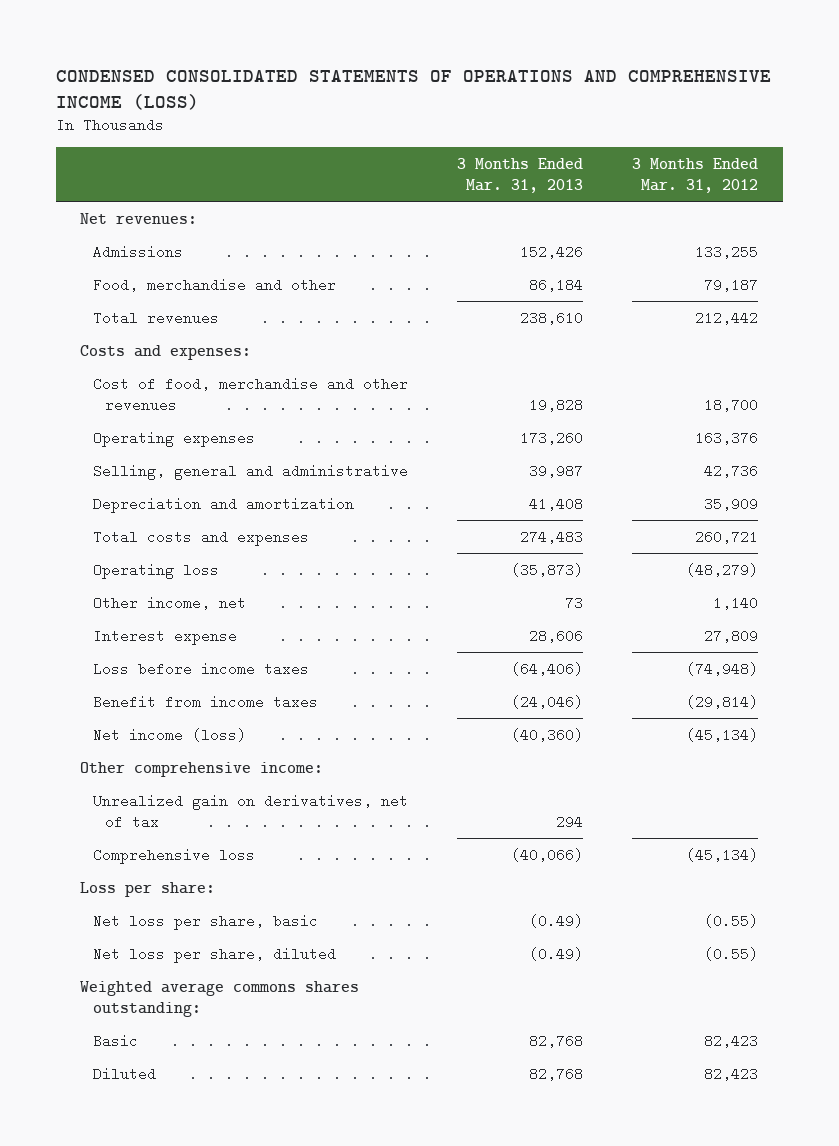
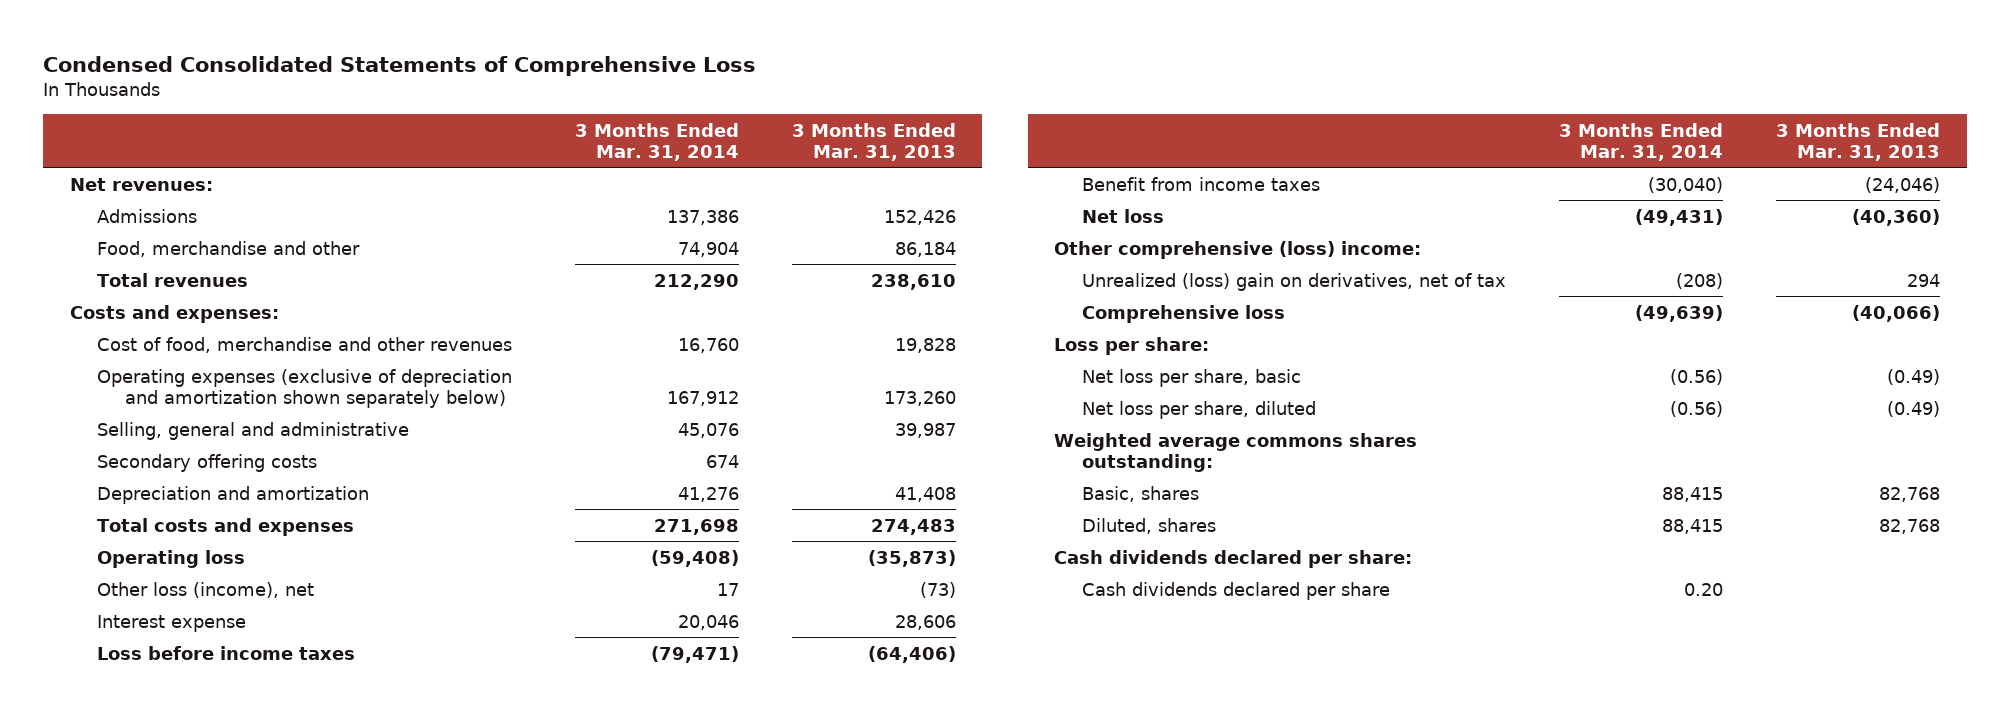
- CONDENSED CONSOLIDATED STATEMENTS OF OPERATIONS AND COMPREHENSIVE INCOME (LOSS)
+ Condensed Consolidated Statements of Comprehensive Loss
- | 3 Months Ended Mar. 31, 2013 | 3 Months Ended Mar. 31, 2012
+ | 3 Months Ended Mar. 31, 2014 | 3 Months Ended Mar. 31, 2013
- Operating expenses | 173,260 | 163,376
+ Operating expenses (exclusive of depreciation and amortization shown separately below) | 167,912 | 173,260
+ Secondary offering costs | 674 |
- Other income, net | 73 | 1,140
+ Other loss (income), net | 17 | (73)
- Net income (loss) | (40,360) | (45,134)
- Other comprehensive income:
- Unrealized gain on derivatives, net of tax | 294 |
+ Net loss | (49,431) | (40,360)
+ Other comprehensive (loss) income:
+ Unrealized (loss) gain on derivatives, net of tax | (208) | 294
- Basic | 82,768 | 82,423
- Diluted | 82,768 | 82,423
+ Basic, shares | 88,415 | 82,768
+ Diluted, shares | 88,415 | 82,768
+ Cash dividends declared per share:
+ Cash dividends declared per share | 0.20 |

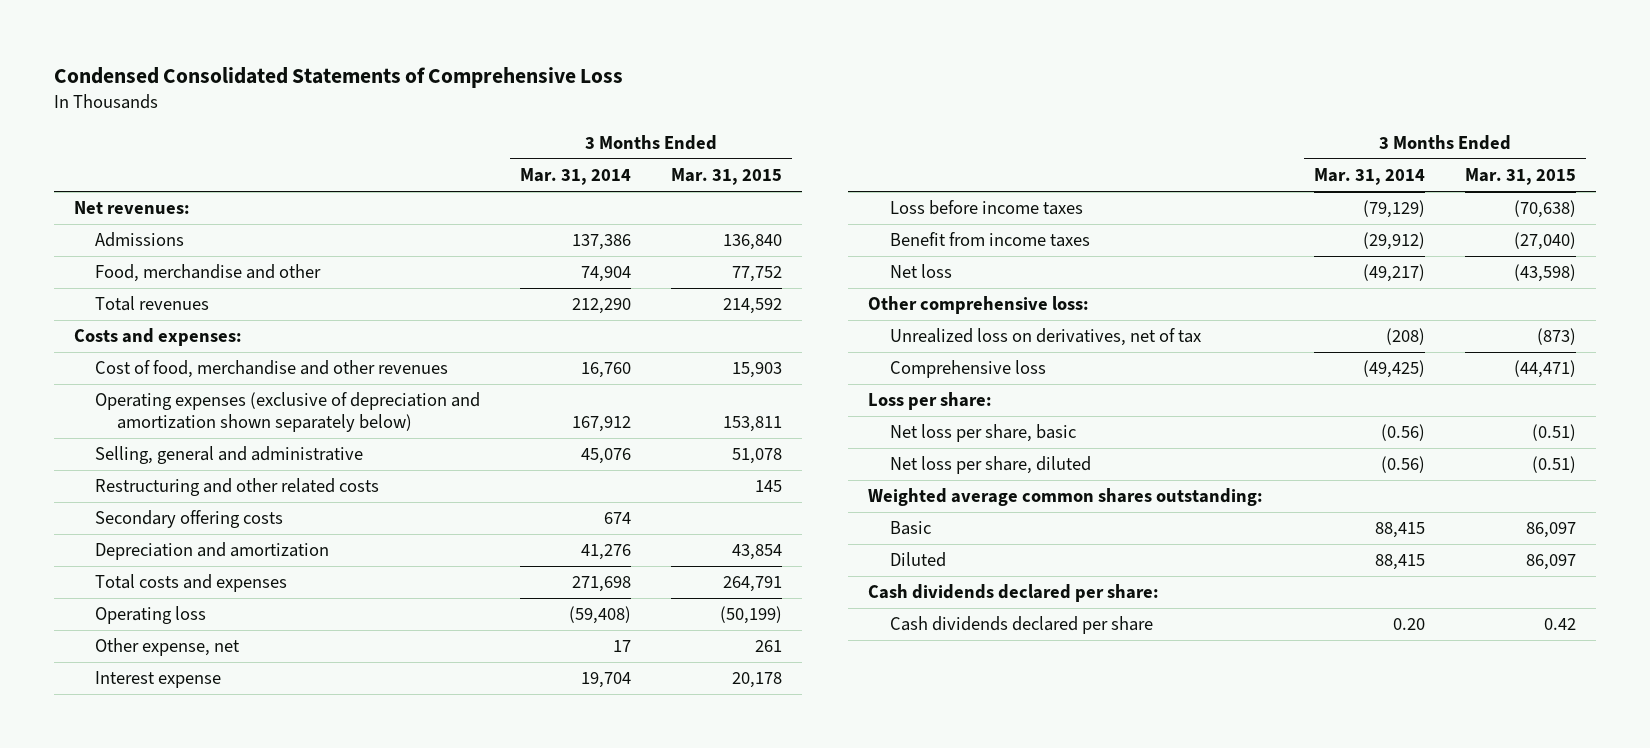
- | 3 Months Ended Mar. 31, 2014 | 3 Months Ended Mar. 31, 2013
+ | 3 Months Ended Mar. 31, 2014 | 3 Months Ended Mar. 31, 2015
+ Restructuring and other related costs | | 145
- Other loss (income), net | 17 | (73)
- Interest expense | 20,046 | 28,606
- Loss before income taxes | (79,471) | (64,406)
- Benefit from income taxes | (30,040) | (24,046)
- Net loss | (49,431) | (40,360)
- Other comprehensive (loss) income:
- Unrealized (loss) gain on derivatives, net of tax | (208) | 294
- Comprehensive loss | (49,639) | (40,066)
+ Other expense, net | 17 | 261
+ Interest expense | 19,704 | 20,178
+ Loss before income taxes | (79,129) | (70,638)
+ Benefit from income taxes | (29,912) | (27,040)
+ Net loss | (49,217) | (43,598)
+ Other comprehensive loss:
+ Unrealized loss on derivatives, net of tax | (208) | (873)
+ Comprehensive loss | (49,425) | (44,471)
- Weighted average commons shares outstanding:
- Basic, shares | 88,415 | 82,768
- Diluted, shares | 88,415 | 82,768
+ Weighted average common shares outstanding:
+ Basic | 88,415 | 86,097
+ Diluted | 88,415 | 86,097

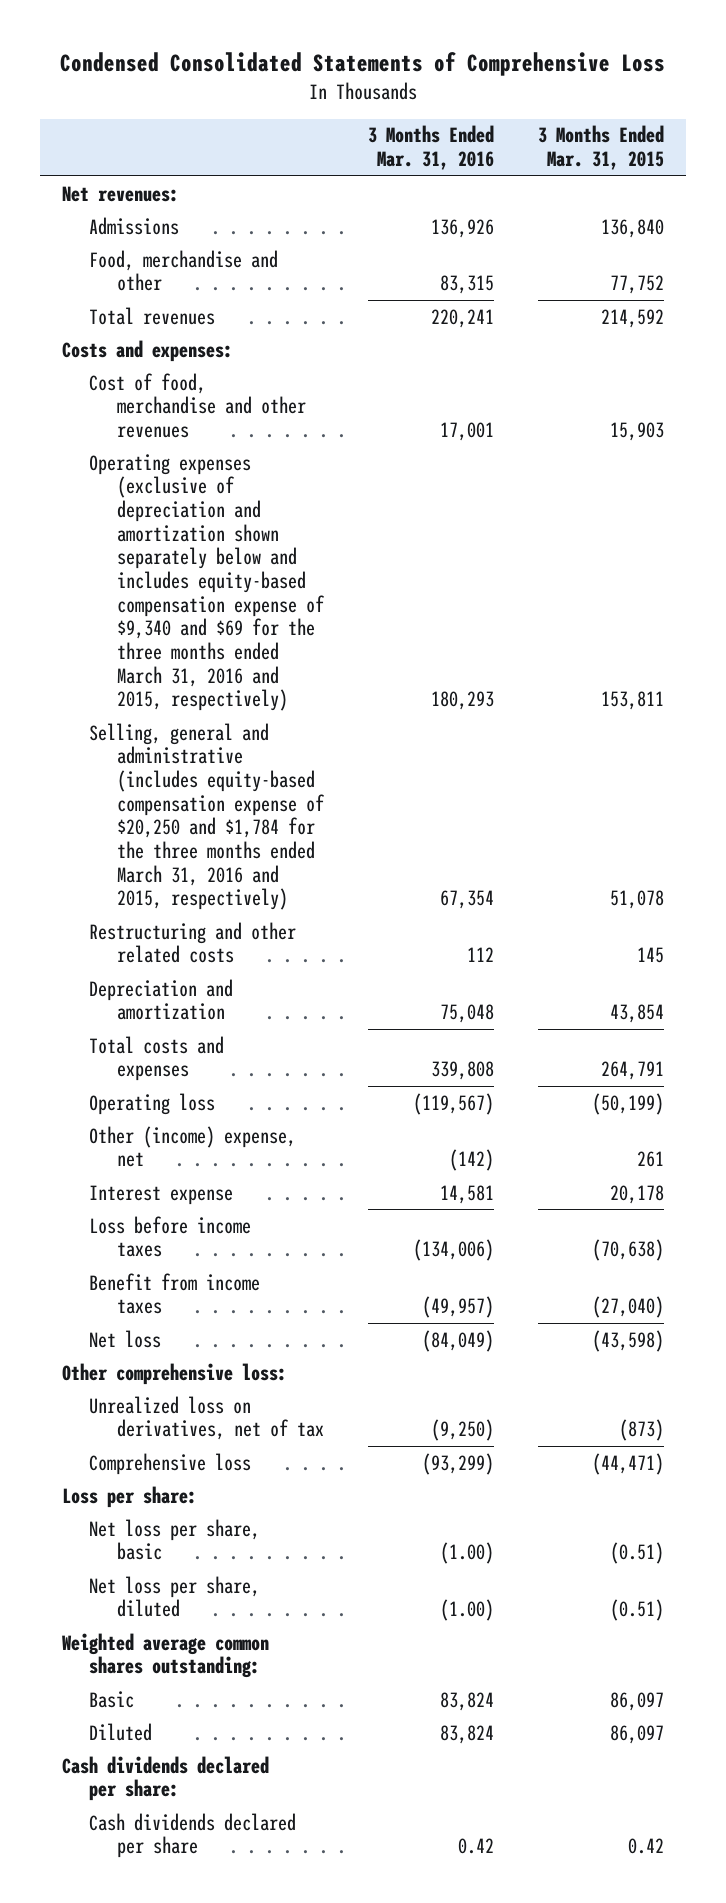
- | 3 Months Ended Mar. 31, 2014 | 3 Months Ended Mar. 31, 2015
+ | 3 Months Ended Mar. 31, 2016 | 3 Months Ended Mar. 31, 2015
- Operating expenses (exclusive of depreciation and amortization shown separately below) | 167,912 | 153,811
- Selling, general and administrative | 45,076 | 51,078
+ Operating expenses (exclusive of depreciation and amortization shown separately below and includes equity-based compensation expense of $9,340 and $69 for the three months ended March 31, 2016 and 2015, respectively) | 180,293 | 153,811
+ Selling, general and administrative (includes equity-based compensation expense of $20,250 and $1,784 for the three months ended March 31, 2016 and 2015, respectively) | 67,354 | 51,078
- Secondary offering costs | 674 |
- Other expense, net | 17 | 261
+ Other (income) expense, net | (142) | 261

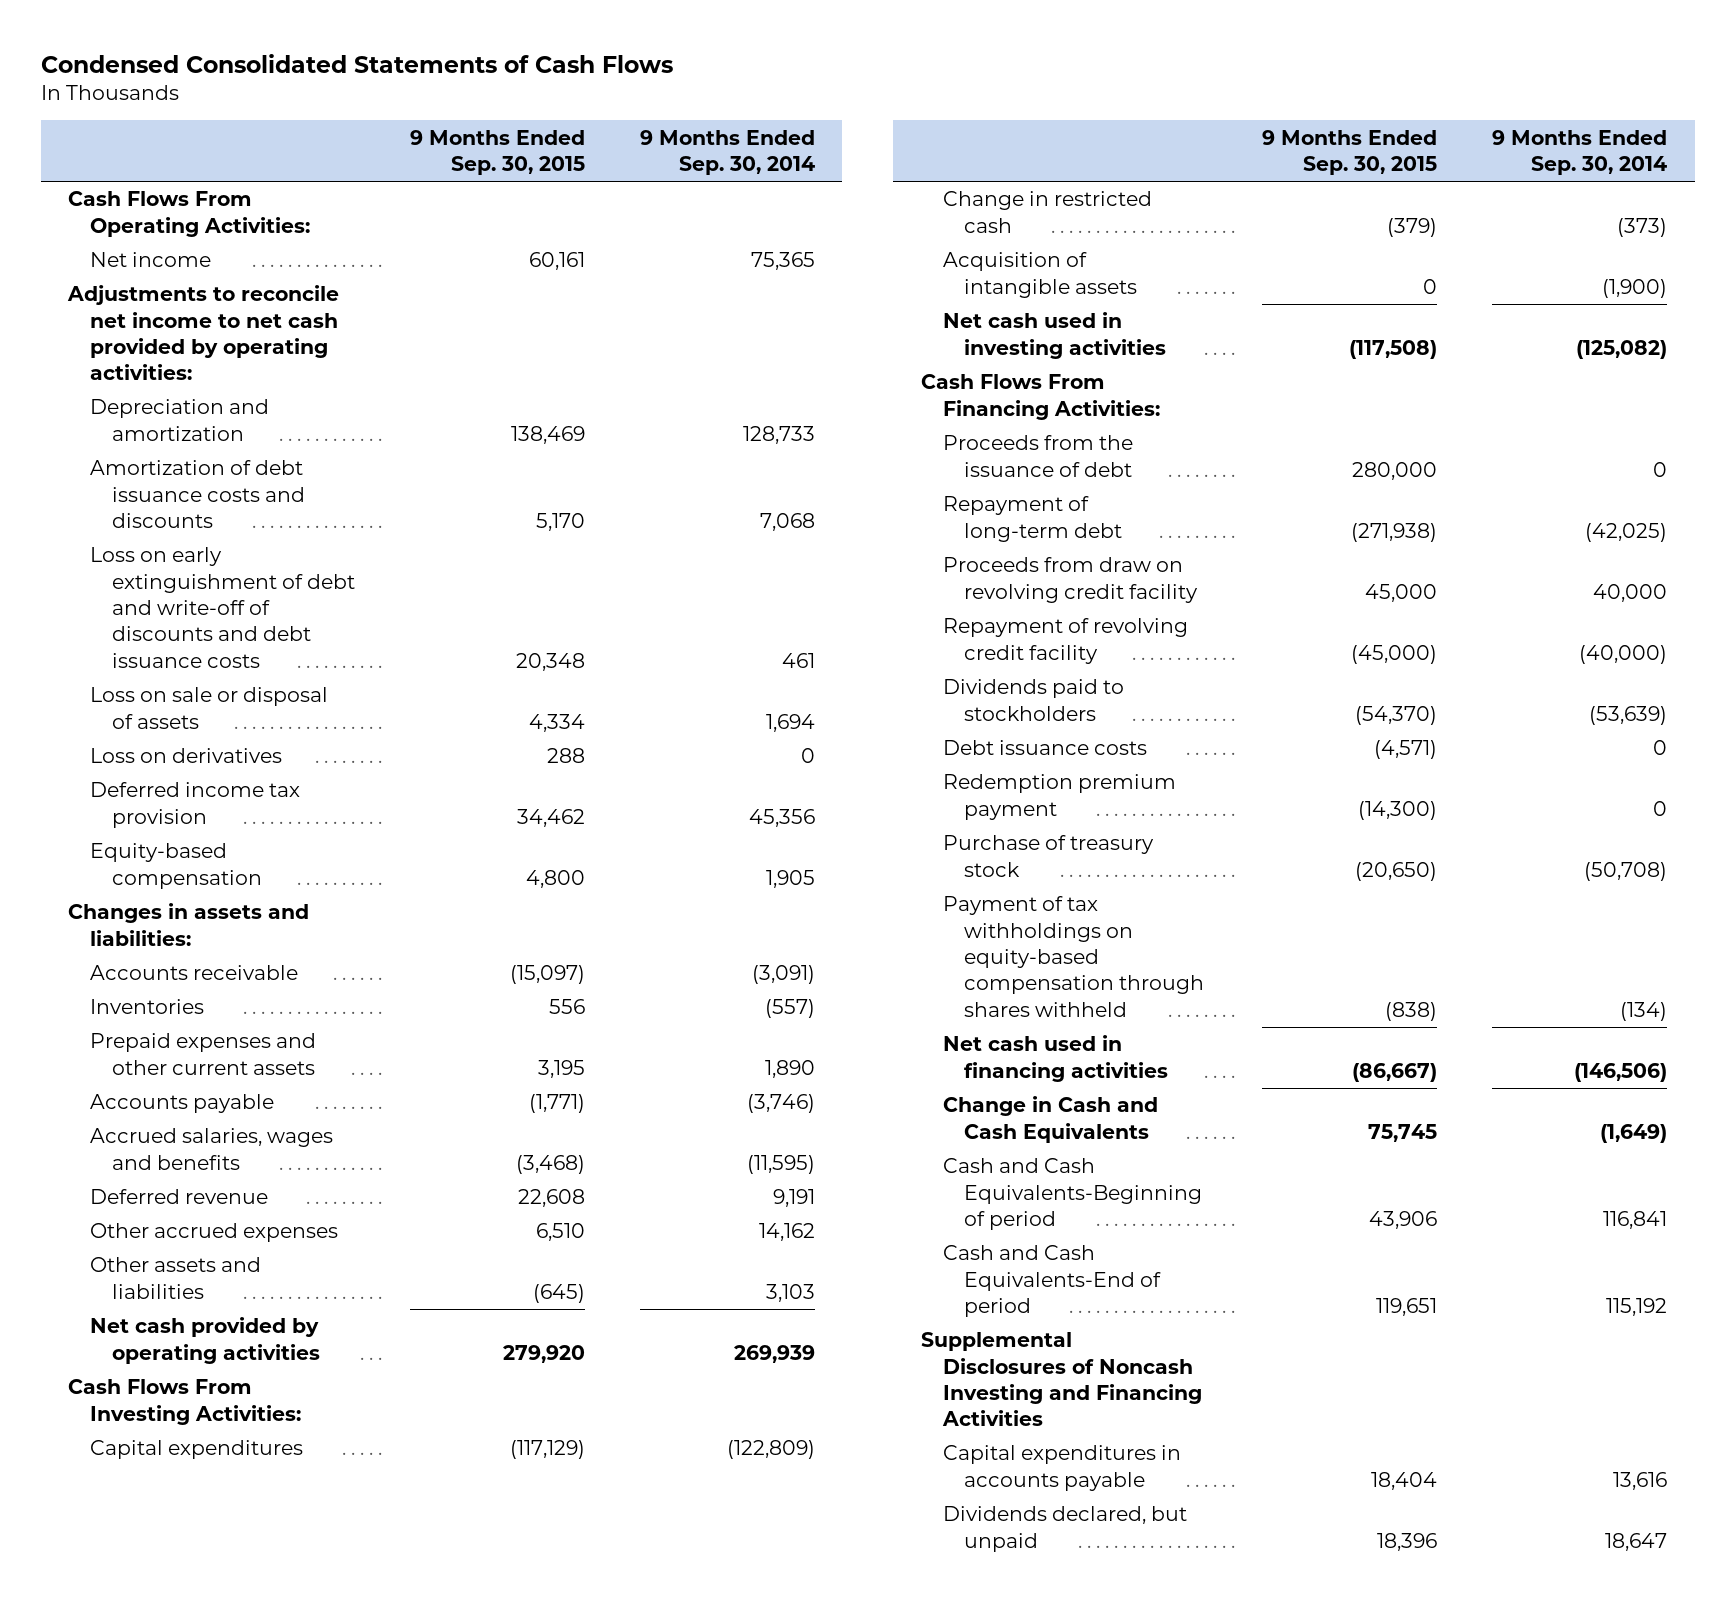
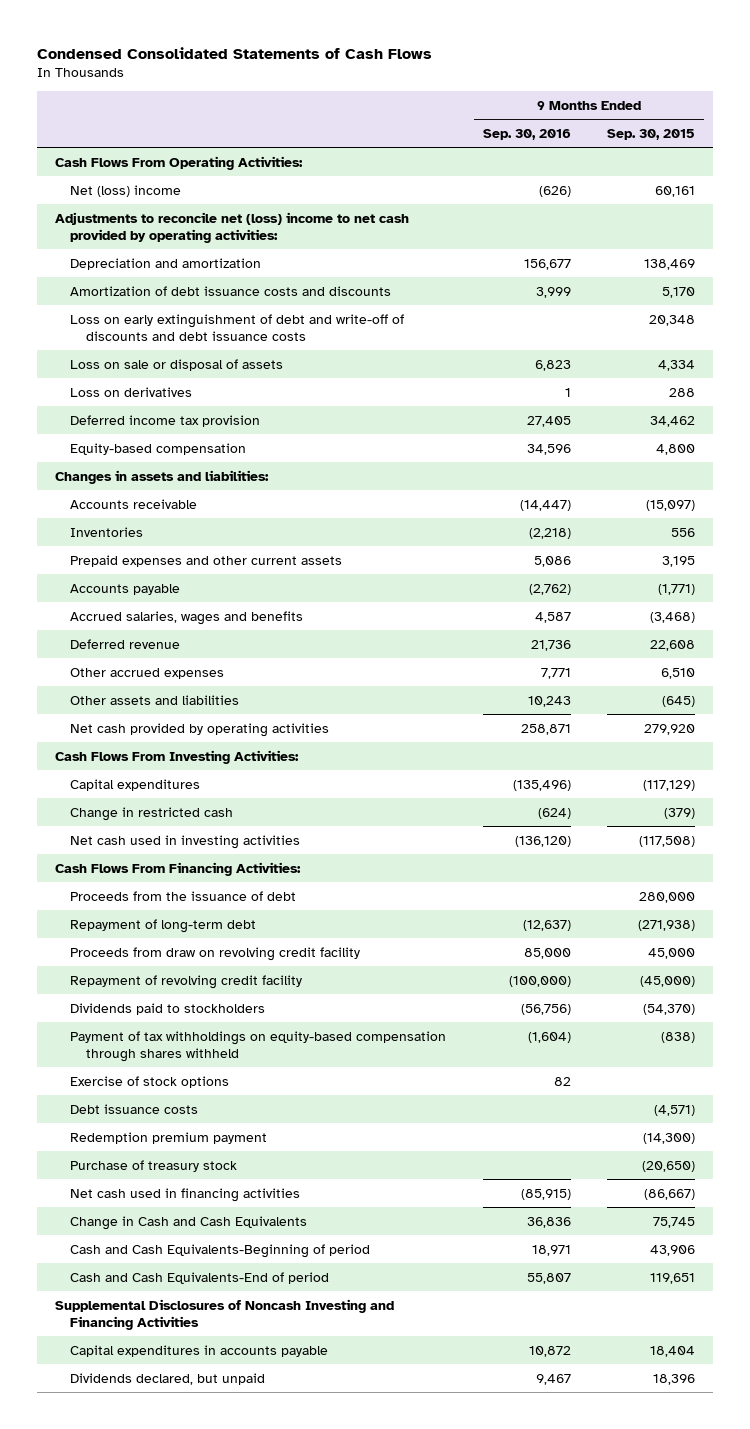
- | 9 Months Ended Sep. 30, 2015 | 9 Months Ended Sep. 30, 2014
+ | 9 Months Ended Sep. 30, 2016 | 9 Months Ended Sep. 30, 2015
- Net income | 60,161 | 75,365
- Adjustments to reconcile net income to net cash provided by operating activities:
+ Net (loss) income | (626) | 60,161
+ Adjustments to reconcile net (loss) income to net cash provided by operating activities:
- Acquisition of intangible assets | 0 | (1,900)
moved up: Payment of tax withholdings on equity-based compensation through shares withheld | (1,604) | (838)
+ Exercise of stock options | 82 |

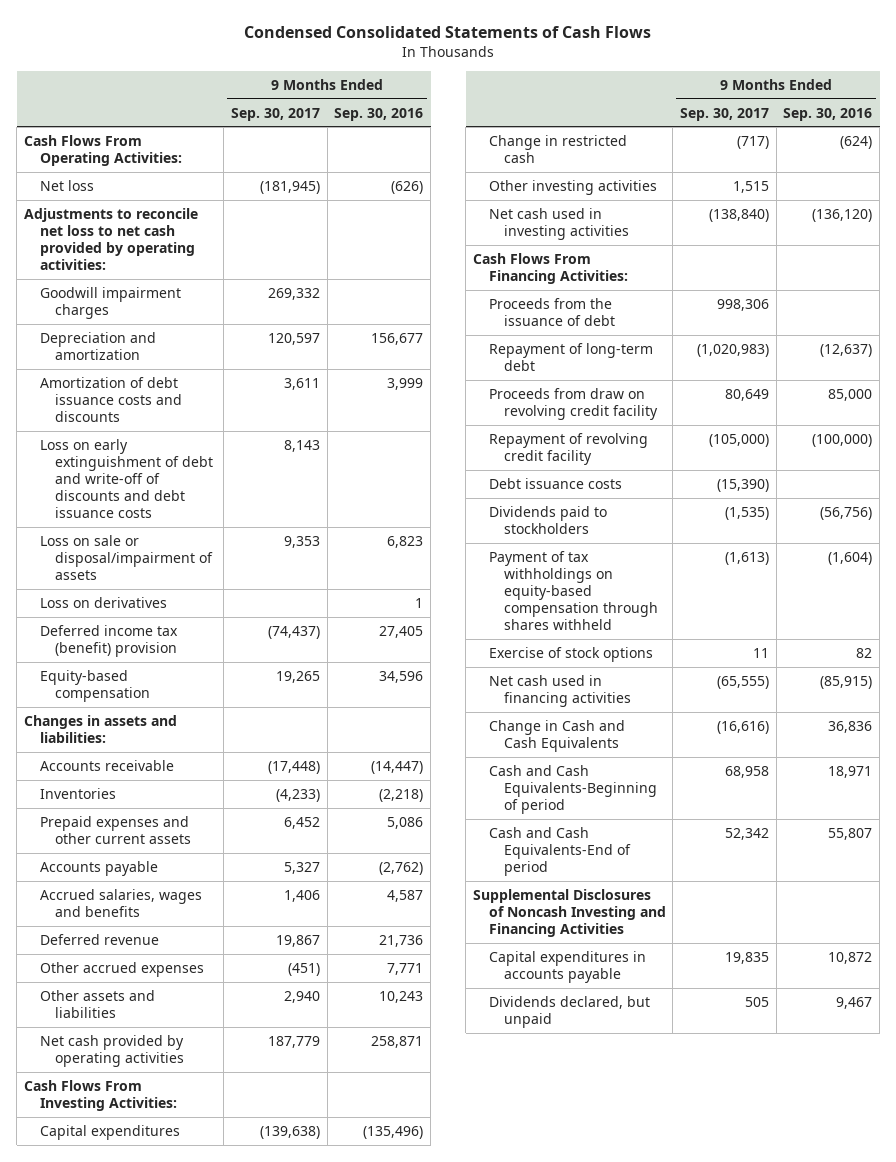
- | 9 Months Ended Sep. 30, 2016 | 9 Months Ended Sep. 30, 2015
+ | 9 Months Ended Sep. 30, 2017 | 9 Months Ended Sep. 30, 2016
- Net (loss) income | (626) | 60,161
- Adjustments to reconcile net (loss) income to net cash provided by operating activities:
+ Net loss | (181,945) | (626)
+ Adjustments to reconcile net loss to net cash provided by operating activities:
+ Goodwill impairment charges | 269,332 |
- Loss on sale or disposal of assets | 6,823 | 4,334
+ Loss on sale or disposal/impairment of assets | 9,353 | 6,823
- Deferred income tax provision | 27,405 | 34,462
+ Deferred income tax (benefit) provision | (74,437) | 27,405
+ Other investing activities | 1,515 |
moved up: Debt issuance costs | (15,390) |
- Redemption premium payment | | (14,300)
- Purchase of treasury stock | | (20,650)

